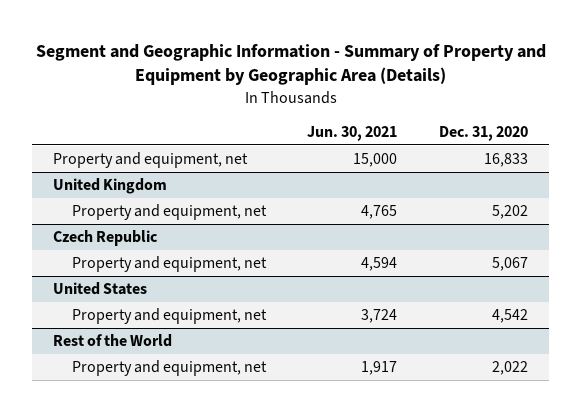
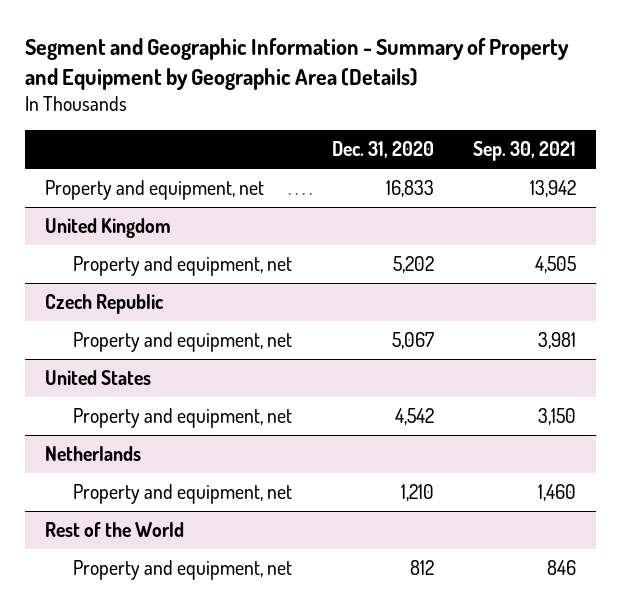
- | Jun. 30, 2021 | Dec. 31, 2020
+ | Dec. 31, 2020 | Sep. 30, 2021
+ Netherlands
+ Property and equipment, net | 1,210 | 1,460
@ Rest of the World
- Property and equipment, net | 1,917 | 2,022
+ Property and equipment, net | 812 | 846

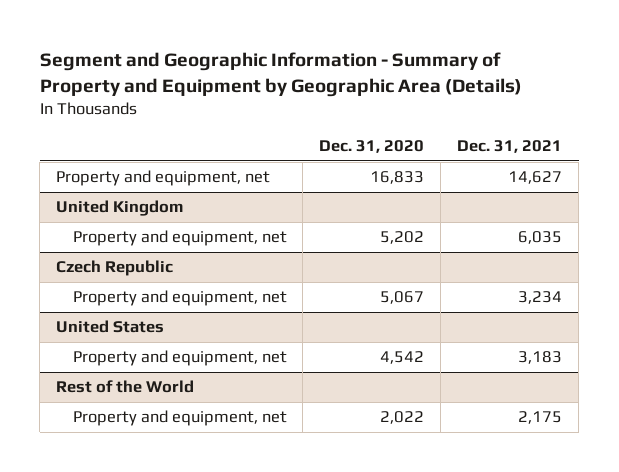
- | Dec. 31, 2020 | Sep. 30, 2021
+ | Dec. 31, 2020 | Dec. 31, 2021
- Netherlands
- Property and equipment, net | 1,210 | 1,460
@ Rest of the World
- Property and equipment, net | 812 | 846
+ Property and equipment, net | 2,022 | 2,175

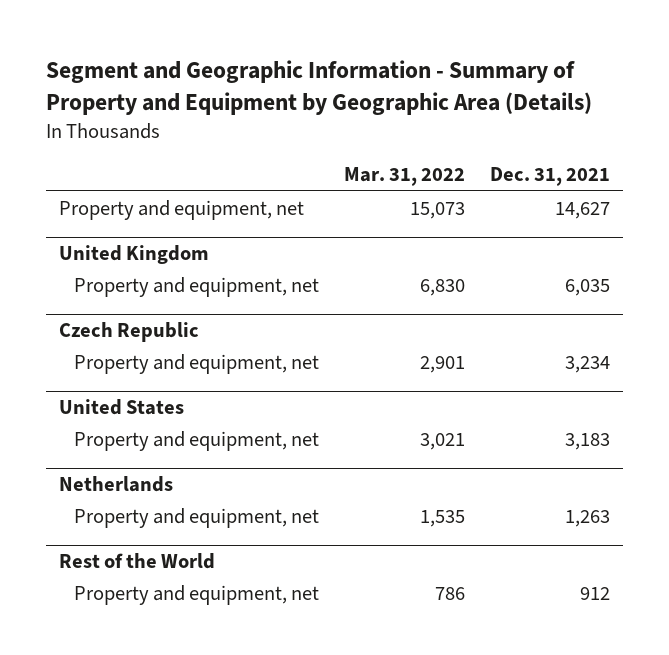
- | Dec. 31, 2020 | Dec. 31, 2021
+ | Mar. 31, 2022 | Dec. 31, 2021
+ Netherlands
+ Property and equipment, net | 1,535 | 1,263
@ Rest of the World
- Property and equipment, net | 2,022 | 2,175
+ Property and equipment, net | 786 | 912

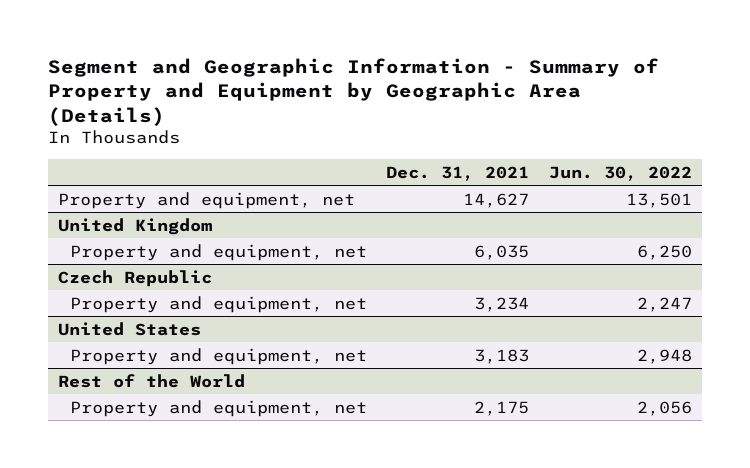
- | Mar. 31, 2022 | Dec. 31, 2021
+ | Dec. 31, 2021 | Jun. 30, 2022
- Netherlands
- Property and equipment, net | 1,535 | 1,263
@ Rest of the World
- Property and equipment, net | 786 | 912
+ Property and equipment, net | 2,175 | 2,056

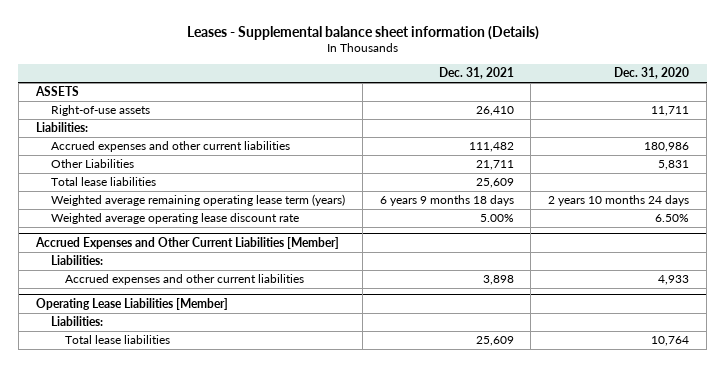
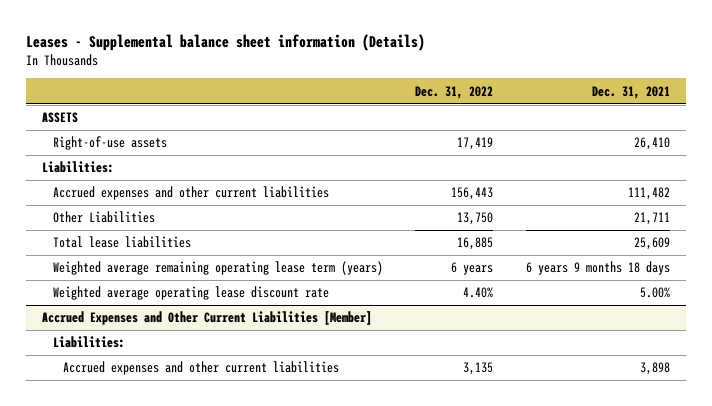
- | Dec. 31, 2021 | Dec. 31, 2020
+ | Dec. 31, 2022 | Dec. 31, 2021
- Operating Lease Liabilities [Member]
- Liabilities:
- Total lease liabilities | 25,609 | 10,764

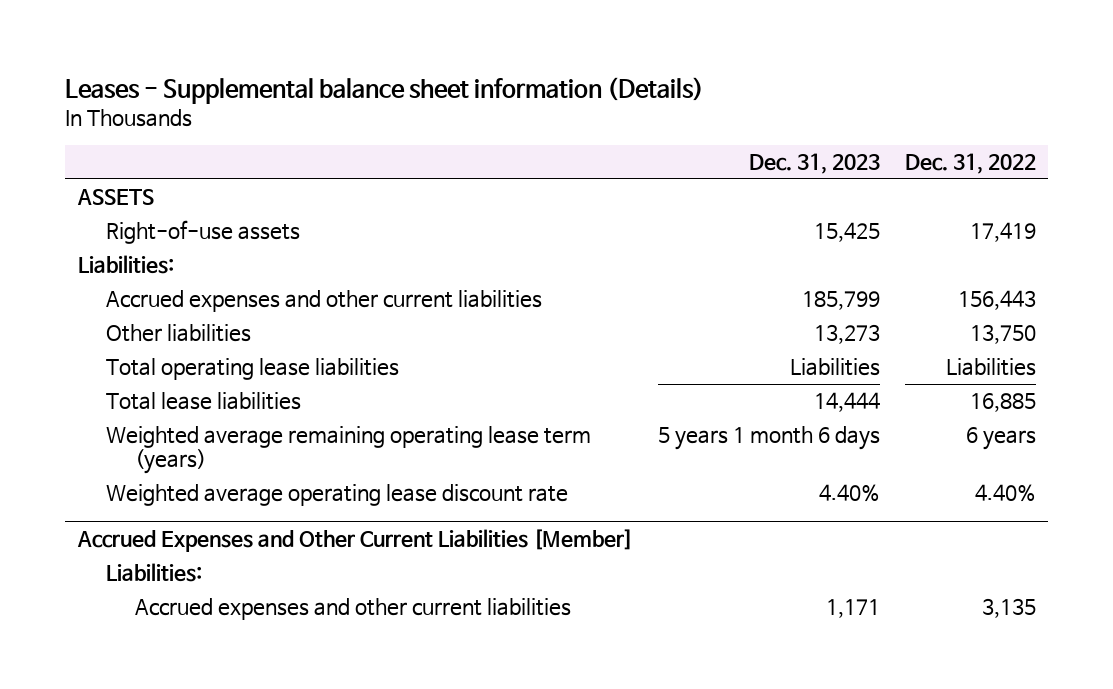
- | Dec. 31, 2022 | Dec. 31, 2021
+ | Dec. 31, 2023 | Dec. 31, 2022
- Other Liabilities | 13,750 | 21,711
+ Other liabilities | 13,273 | 13,750
+ Total operating lease liabilities | Liabilities | Liabilities

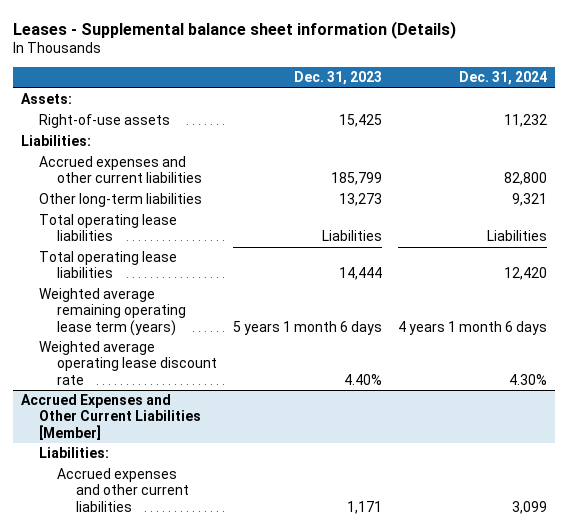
- | Dec. 31, 2023 | Dec. 31, 2022
+ | Dec. 31, 2023 | Dec. 31, 2024
- ASSETS
+ Assets:
- Other liabilities | 13,273 | 13,750
+ Other long-term liabilities | 13,273 | 9,321
- Total lease liabilities | 14,444 | 16,885
+ Total operating lease liabilities | 14,444 | 12,420

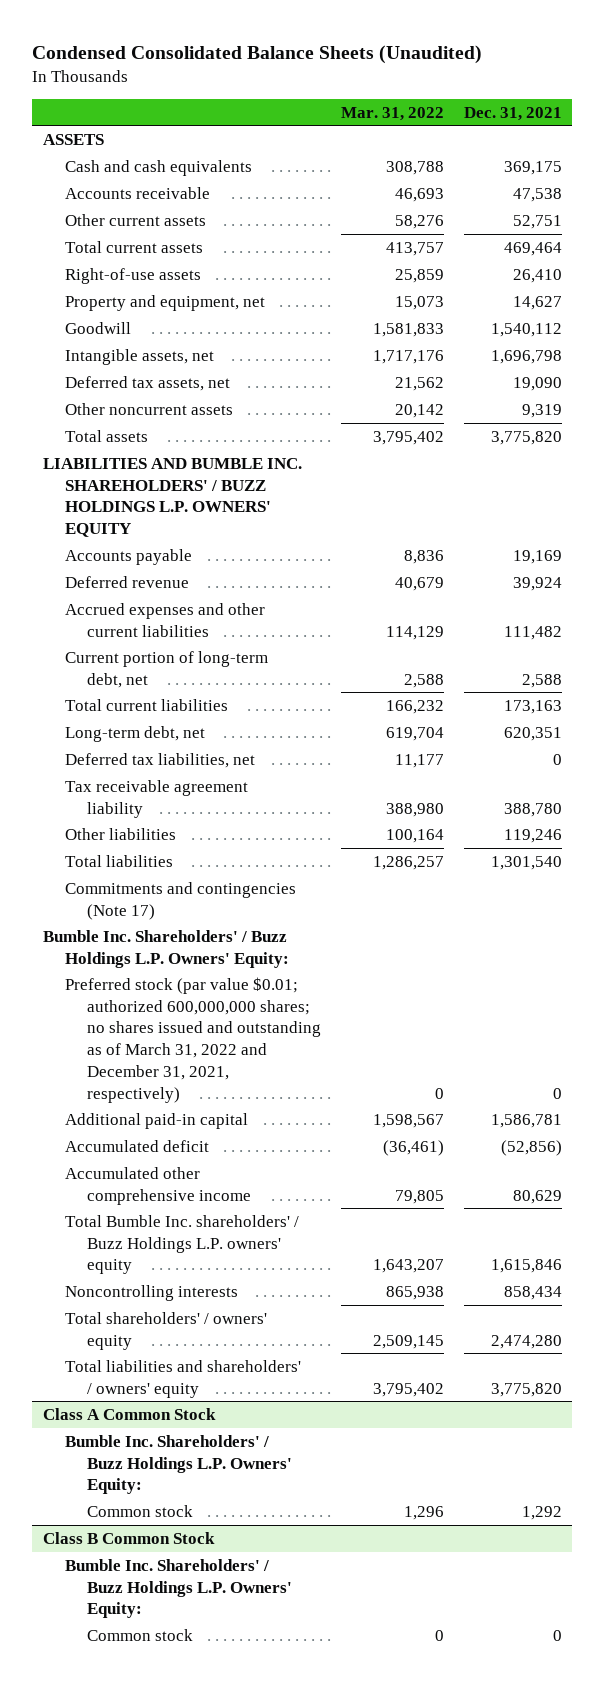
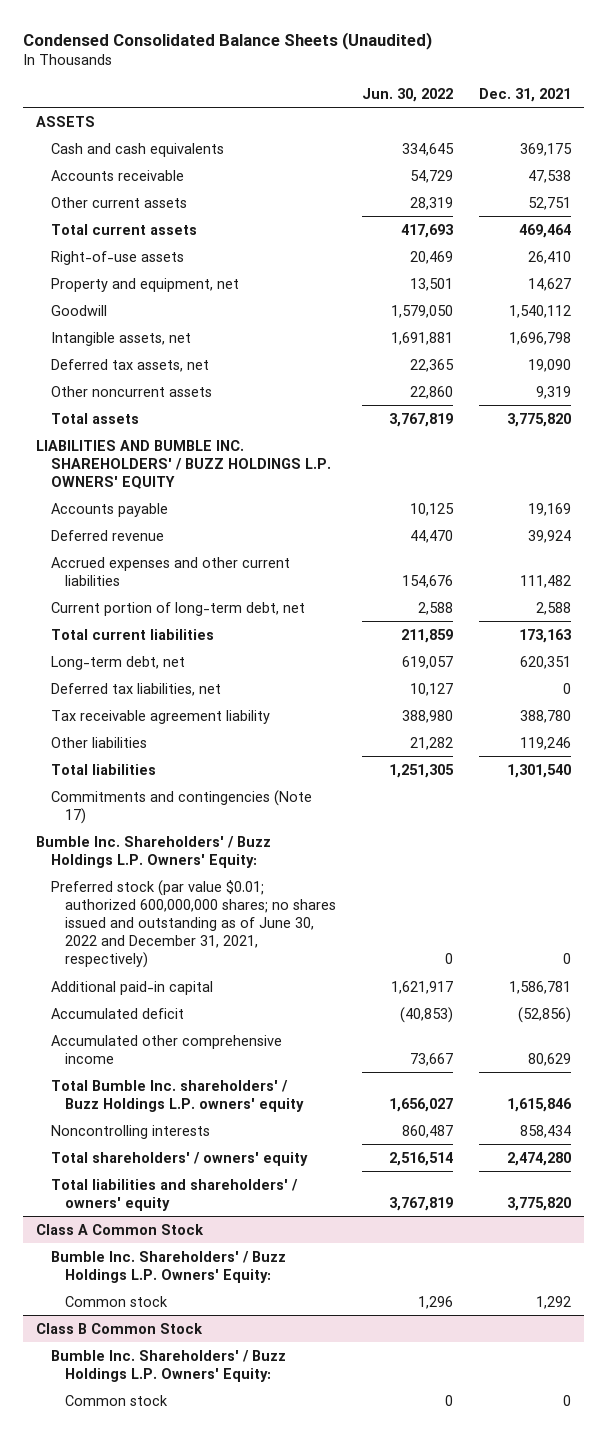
- | Mar. 31, 2022 | Dec. 31, 2021
+ | Jun. 30, 2022 | Dec. 31, 2021
- Preferred stock (par value $0.01; authorized 600,000,000 shares; no shares issued and outstanding as of March 31, 2022 and December 31, 2021, respectively) | 0 | 0
+ Preferred stock (par value $0.01; authorized 600,000,000 shares; no shares issued and outstanding as of June 30, 2022 and December 31, 2021, respectively) | 0 | 0

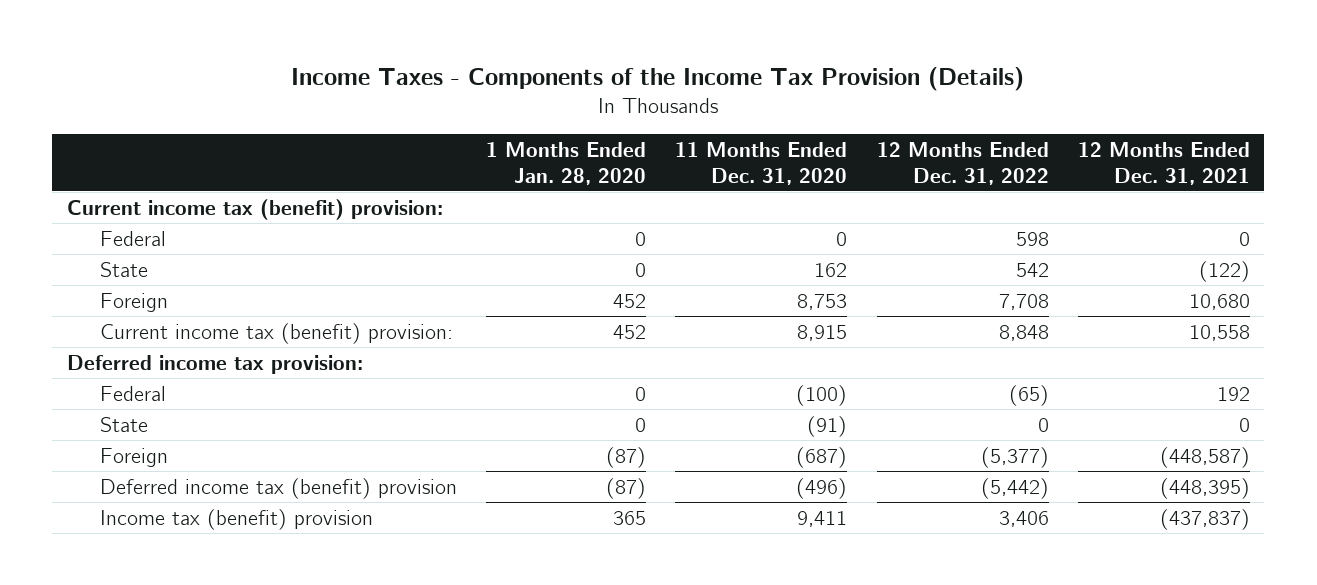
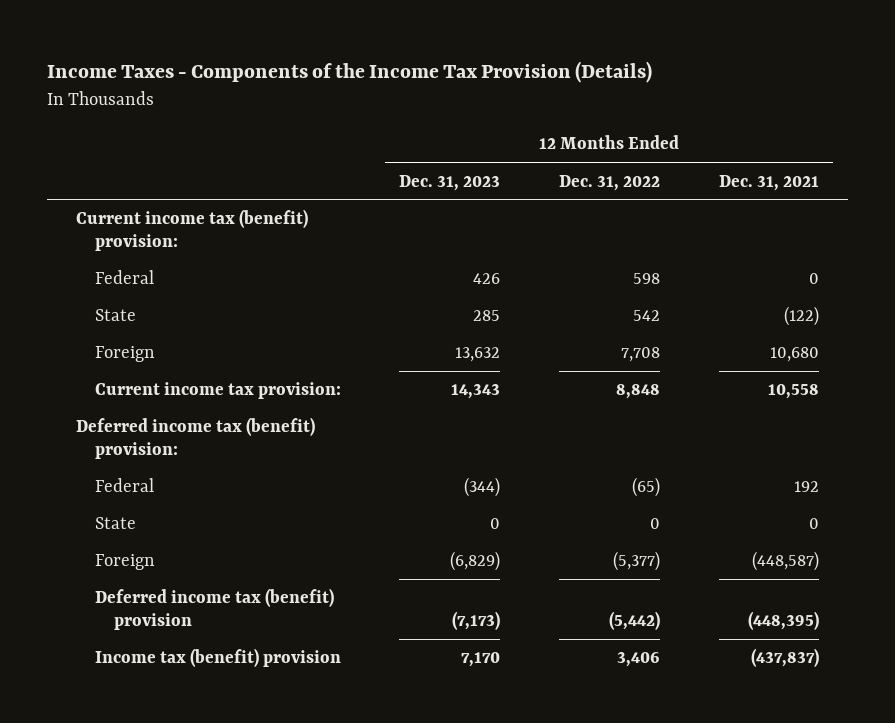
- | 1 Months Ended Jan. 28, 2020 | 11 Months Ended Dec. 31, 2020 | 12 Months Ended Dec. 31, 2022 | 12 Months Ended Dec. 31, 2021
+ | 12 Months Ended Dec. 31, 2023 | 12 Months Ended Dec. 31, 2022 | 12 Months Ended Dec. 31, 2021
- Current income tax (benefit) provision: | 452 | 8,915 | 8,848 | 10,558
- Deferred income tax provision:
+ Current income tax provision: | 14,343 | 8,848 | 10,558
+ Deferred income tax (benefit) provision:

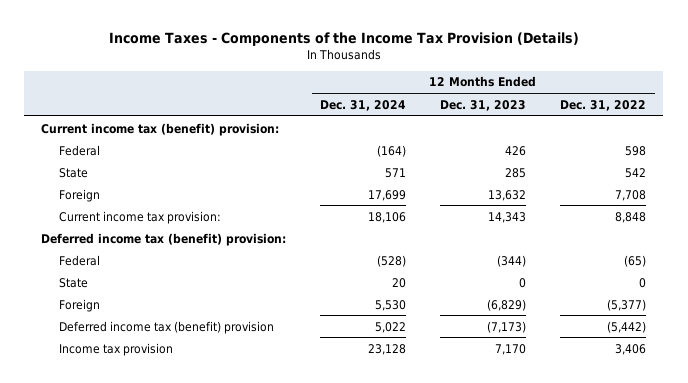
- | 12 Months Ended Dec. 31, 2023 | 12 Months Ended Dec. 31, 2022 | 12 Months Ended Dec. 31, 2021
+ | 12 Months Ended Dec. 31, 2024 | 12 Months Ended Dec. 31, 2023 | 12 Months Ended Dec. 31, 2022
- Income tax (benefit) provision | 7,170 | 3,406 | (437,837)
+ Income tax provision | 23,128 | 7,170 | 3,406

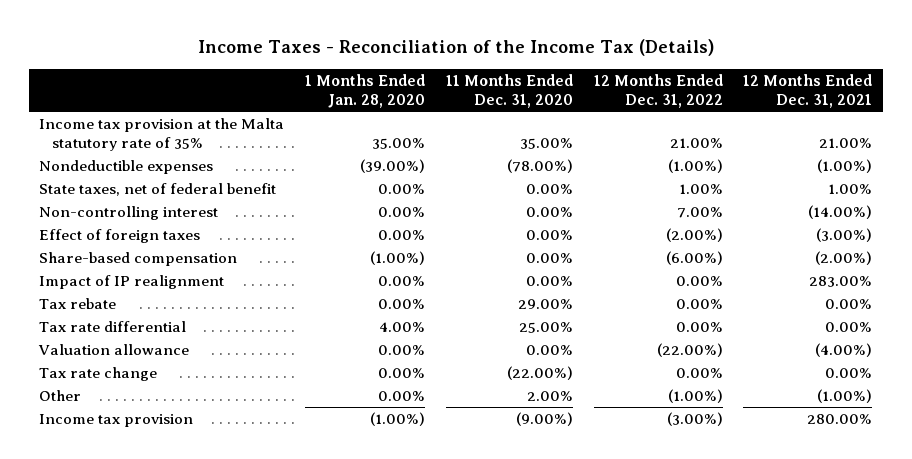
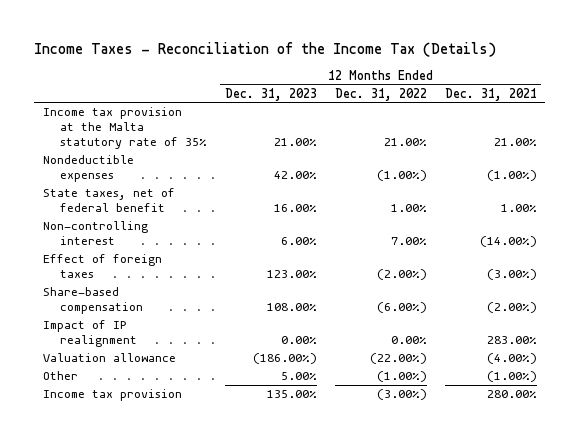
- | 1 Months Ended Jan. 28, 2020 | 11 Months Ended Dec. 31, 2020 | 12 Months Ended Dec. 31, 2022 | 12 Months Ended Dec. 31, 2021
+ | 12 Months Ended Dec. 31, 2023 | 12 Months Ended Dec. 31, 2022 | 12 Months Ended Dec. 31, 2021
- Tax rebate | 0.00% | 29.00% | 0.00% | 0.00%
- Tax rate differential | 4.00% | 25.00% | 0.00% | 0.00%
- Tax rate change | 0.00% | (22.00%) | 0.00% | 0.00%

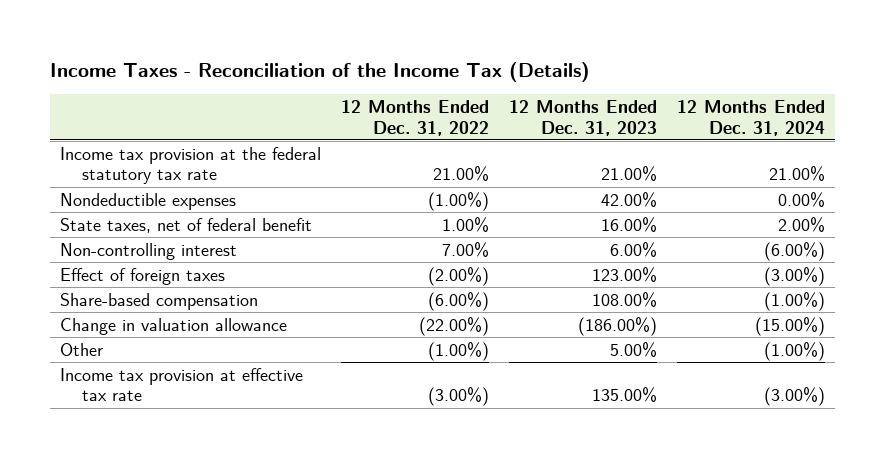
- | 12 Months Ended Dec. 31, 2023 | 12 Months Ended Dec. 31, 2022 | 12 Months Ended Dec. 31, 2021
+ | 12 Months Ended Dec. 31, 2022 | 12 Months Ended Dec. 31, 2023 | 12 Months Ended Dec. 31, 2024
- Income tax provision at the Malta statutory rate of 35% | 21.00% | 21.00% | 21.00%
+ Income tax provision at the federal statutory tax rate | 21.00% | 21.00% | 21.00%
- Impact of IP realignment | 0.00% | 0.00% | 283.00%
- Valuation allowance | (186.00%) | (22.00%) | (4.00%)
+ Change in valuation allowance | (22.00%) | (186.00%) | (15.00%)
- Income tax provision | 135.00% | (3.00%) | 280.00%
+ Income tax provision at effective tax rate | (3.00%) | 135.00% | (3.00%)

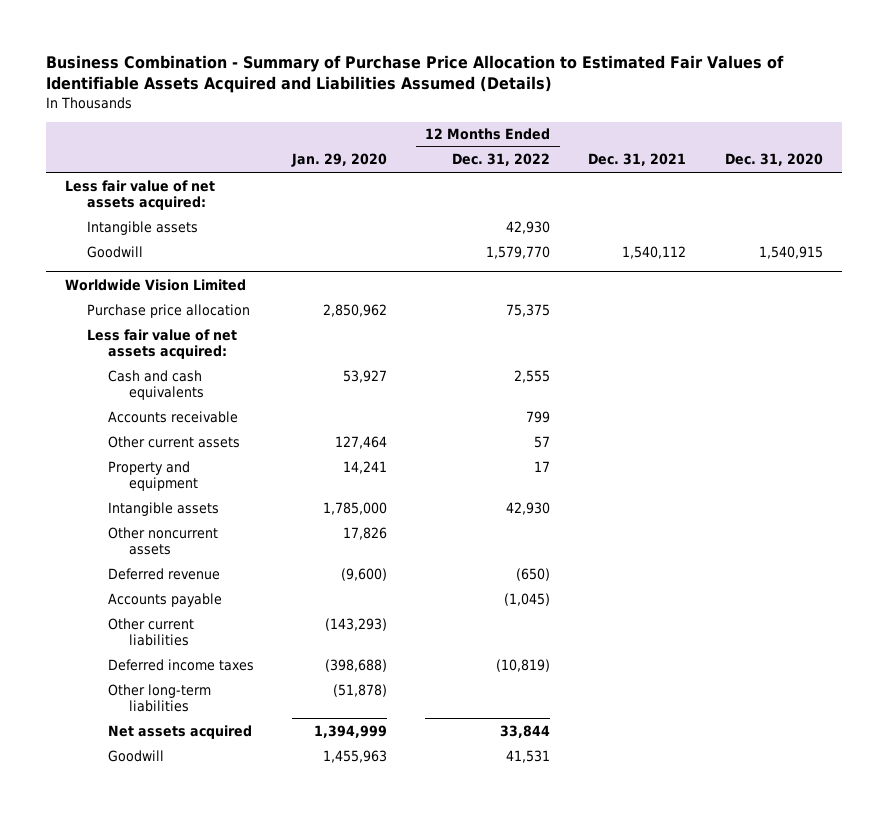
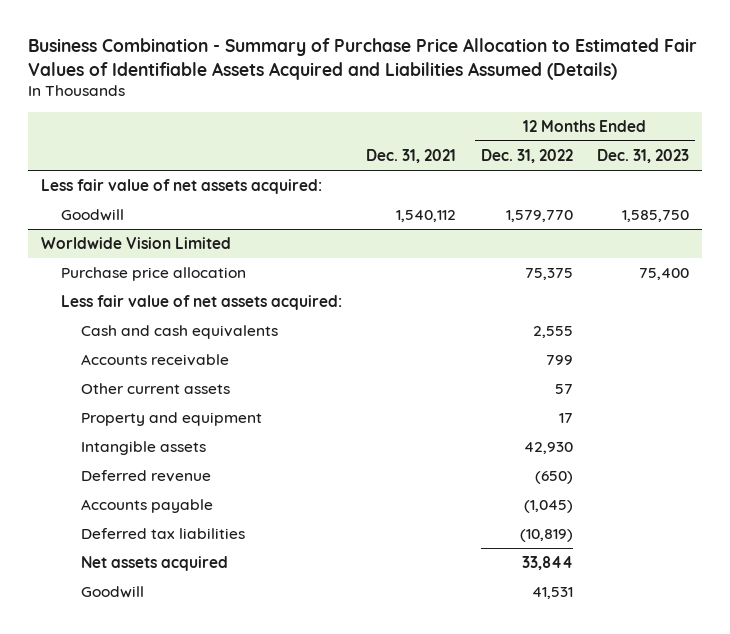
- | Jan. 29, 2020 | 12 Months Ended Dec. 31, 2022 | Dec. 31, 2021 | Dec. 31, 2020
+ | Dec. 31, 2021 | 12 Months Ended Dec. 31, 2022 | 12 Months Ended Dec. 31, 2023
- Intangible assets | | 42,930 | |
@ Worldwide Vision Limited
- Other noncurrent assets | 17,826 | | |
- Other current liabilities | (143,293) | | |
- Deferred income taxes | (398,688) | (10,819) | |
- Other long-term liabilities | (51,878) | | |
+ Deferred tax liabilities | | (10,819) |

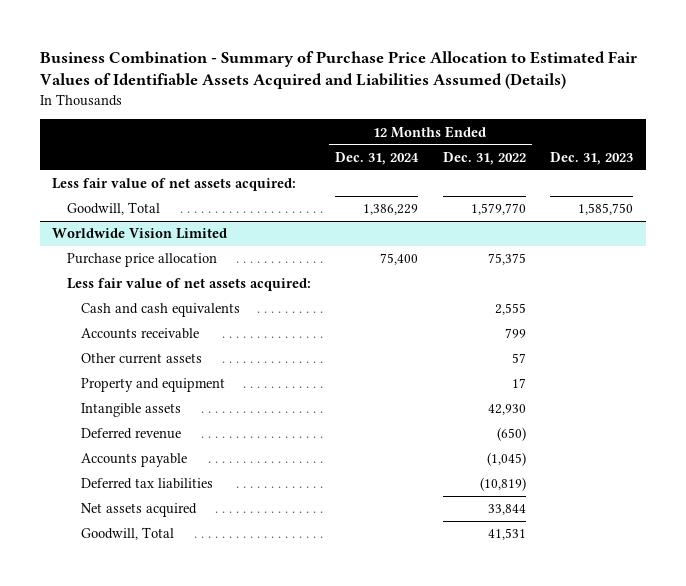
- | Dec. 31, 2021 | 12 Months Ended Dec. 31, 2022 | 12 Months Ended Dec. 31, 2023
+ | 12 Months Ended Dec. 31, 2024 | 12 Months Ended Dec. 31, 2022 | Dec. 31, 2023
- Goodwill | 1,540,112 | 1,579,770 | 1,585,750
+ Goodwill, Total | 1,386,229 | 1,579,770 | 1,585,750
@ Worldwide Vision Limited
- Goodwill | | 41,531 |
+ Goodwill, Total | | 41,531 |

